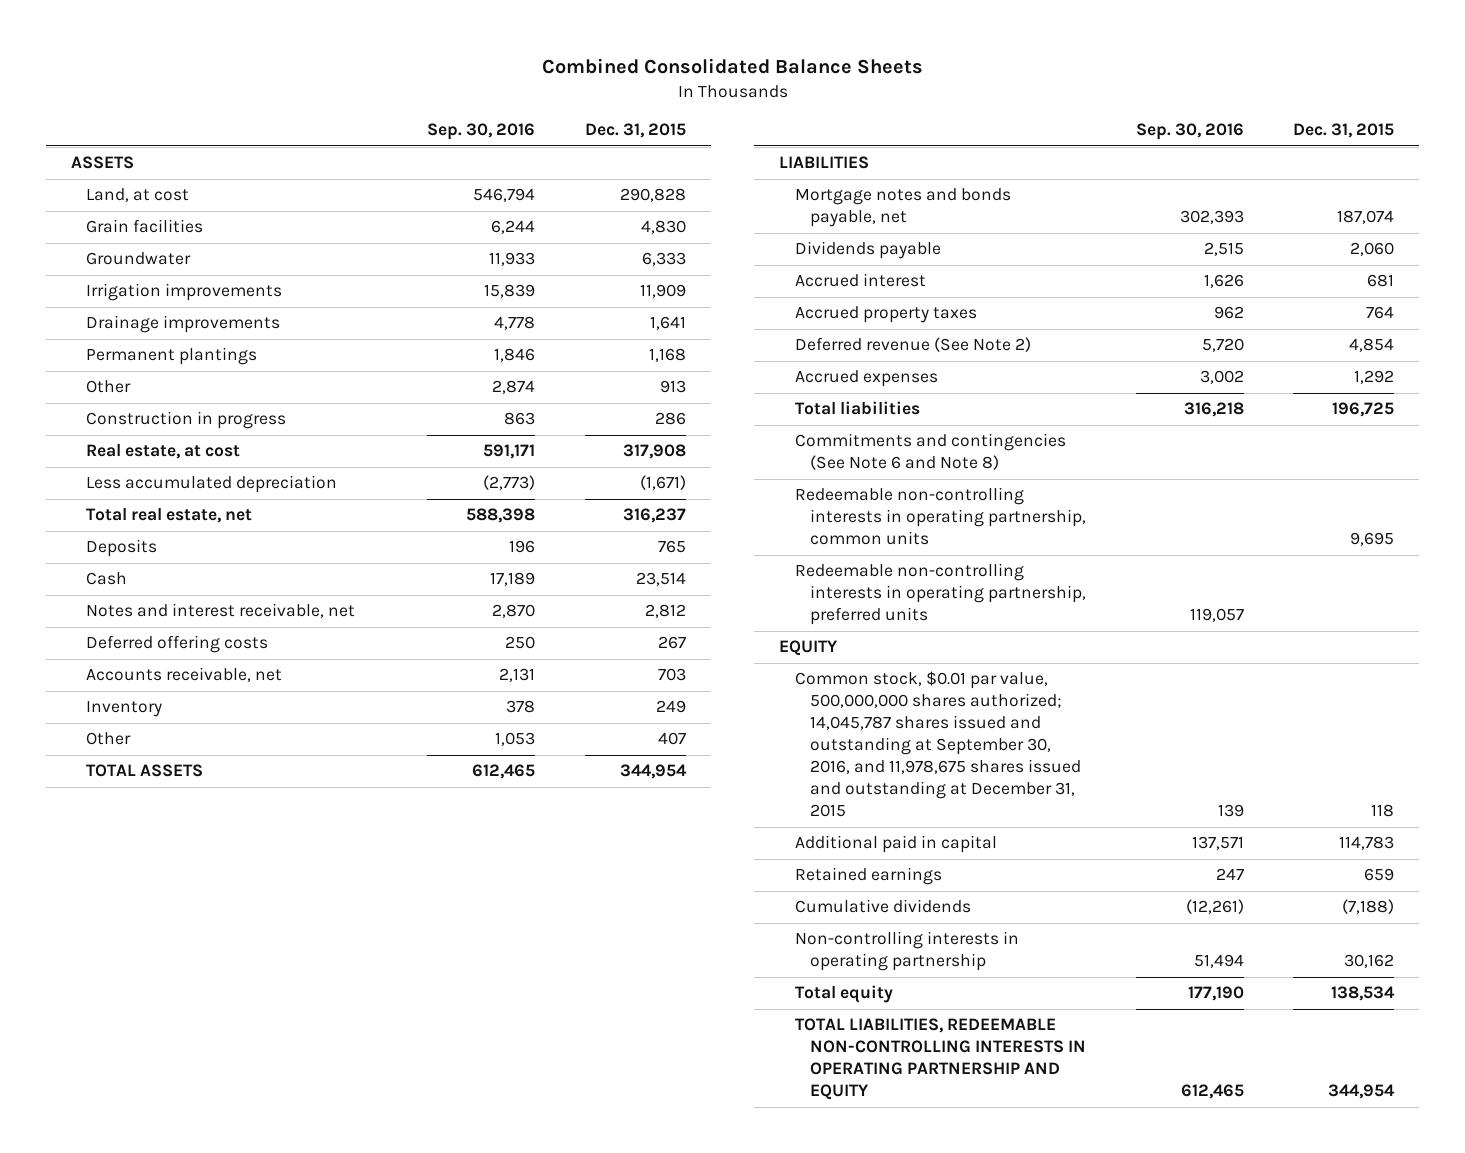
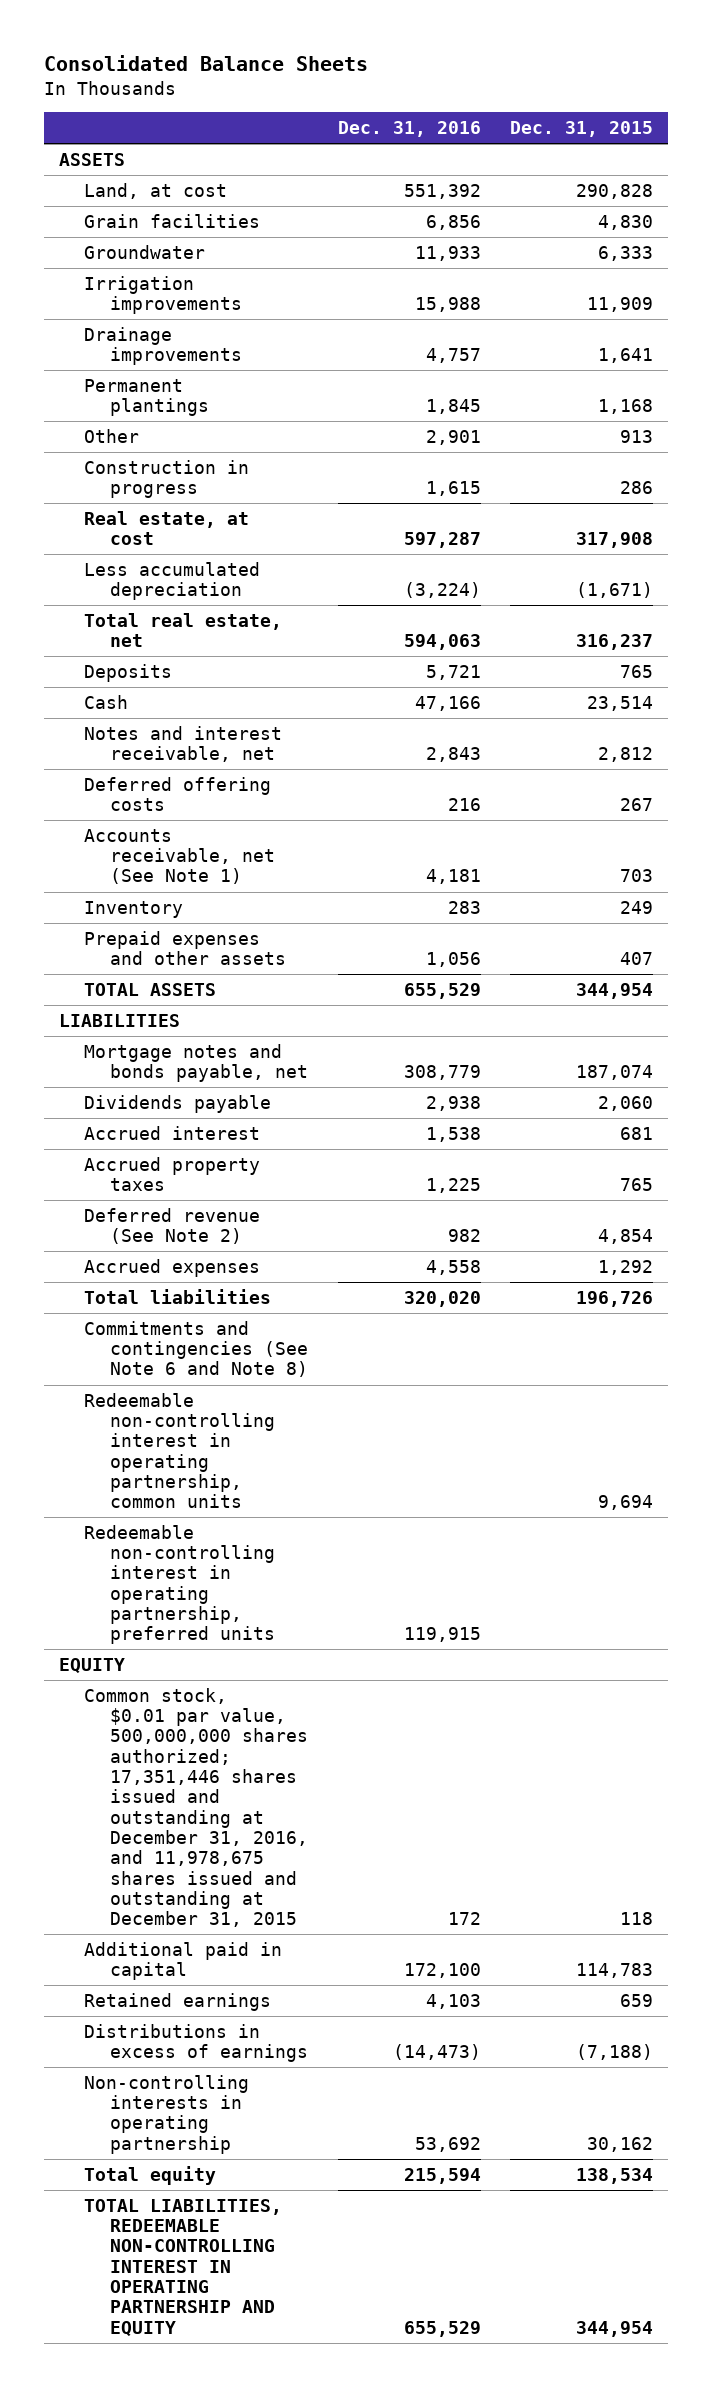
- Combined Consolidated Balance Sheets
+ Consolidated Balance Sheets
- | Sep. 30, 2016 | Dec. 31, 2015
+ | Dec. 31, 2016 | Dec. 31, 2015
- Accounts receivable, net | 2,131 | 703
+ Accounts receivable, net (See Note 1) | 4,181 | 703
- Other | 1,053 | 407
+ Prepaid expenses and other assets | 1,056 | 407
- Accrued property taxes | 962 | 764
+ Accrued property taxes | 1,225 | 765
- Total liabilities | 316,218 | 196,725
+ Total liabilities | 320,020 | 196,726
- Redeemable non-controlling interests in operating partnership, common units | | 9,695
- Redeemable non-controlling interests in operating partnership, preferred units | 119,057 |
+ Redeemable non-controlling interest in operating partnership, common units | | 9,694
+ Redeemable non-controlling interest in operating partnership, preferred units | 119,915 |
- Common stock, $0.01 par value, 500,000,000 shares authorized; 14,045,787 shares issued and outstanding at September 30, 2016, and 11,978,675 shares issued and outstanding at December 31, 2015 | 139 | 118
+ Common stock, $0.01 par value, 500,000,000 shares authorized; 17,351,446 shares issued and outstanding at December 31, 2016, and 11,978,675 shares issued and outstanding at December 31, 2015 | 172 | 118
- Cumulative dividends | (12,261) | (7,188)
+ Distributions in excess of earnings | (14,473) | (7,188)
- TOTAL LIABILITIES, REDEEMABLE NON-CONTROLLING INTERESTS IN OPERATING PARTNERSHIP AND EQUITY | 612,465 | 344,954
+ TOTAL LIABILITIES, REDEEMABLE NON-CONTROLLING INTEREST IN OPERATING PARTNERSHIP AND EQUITY | 655,529 | 344,954

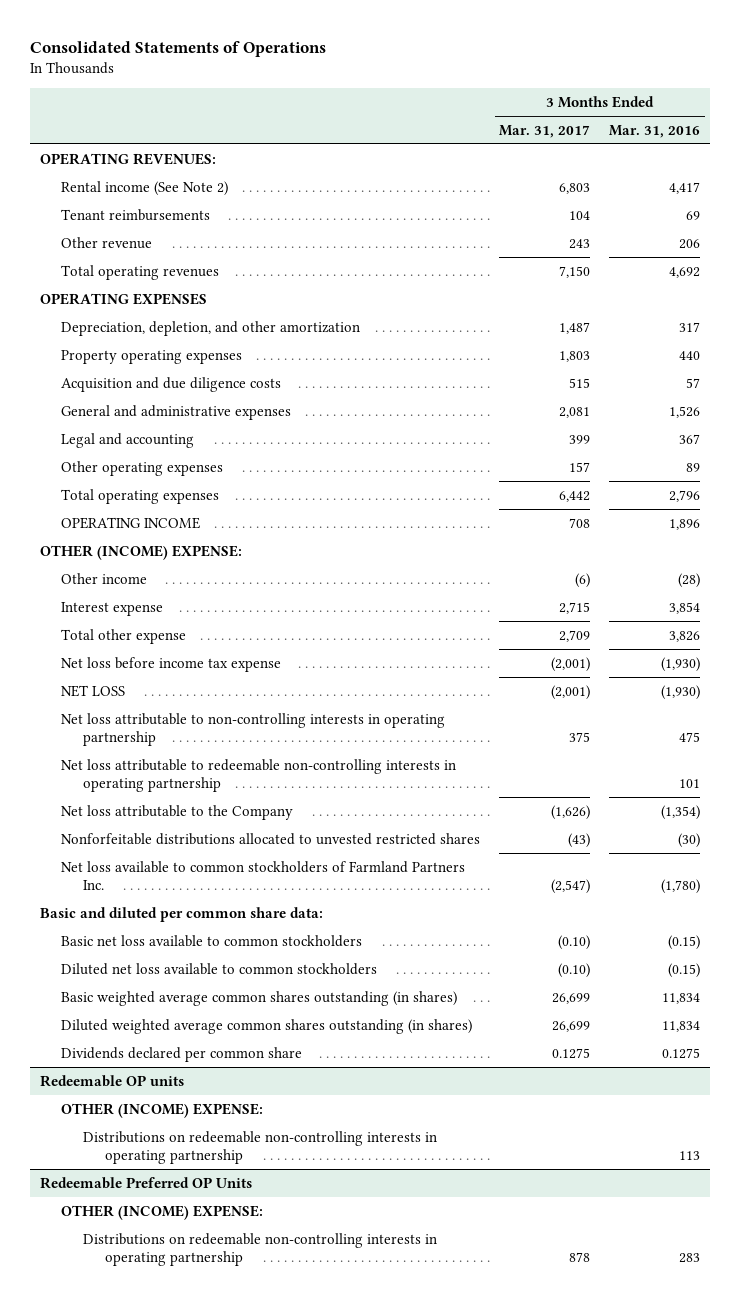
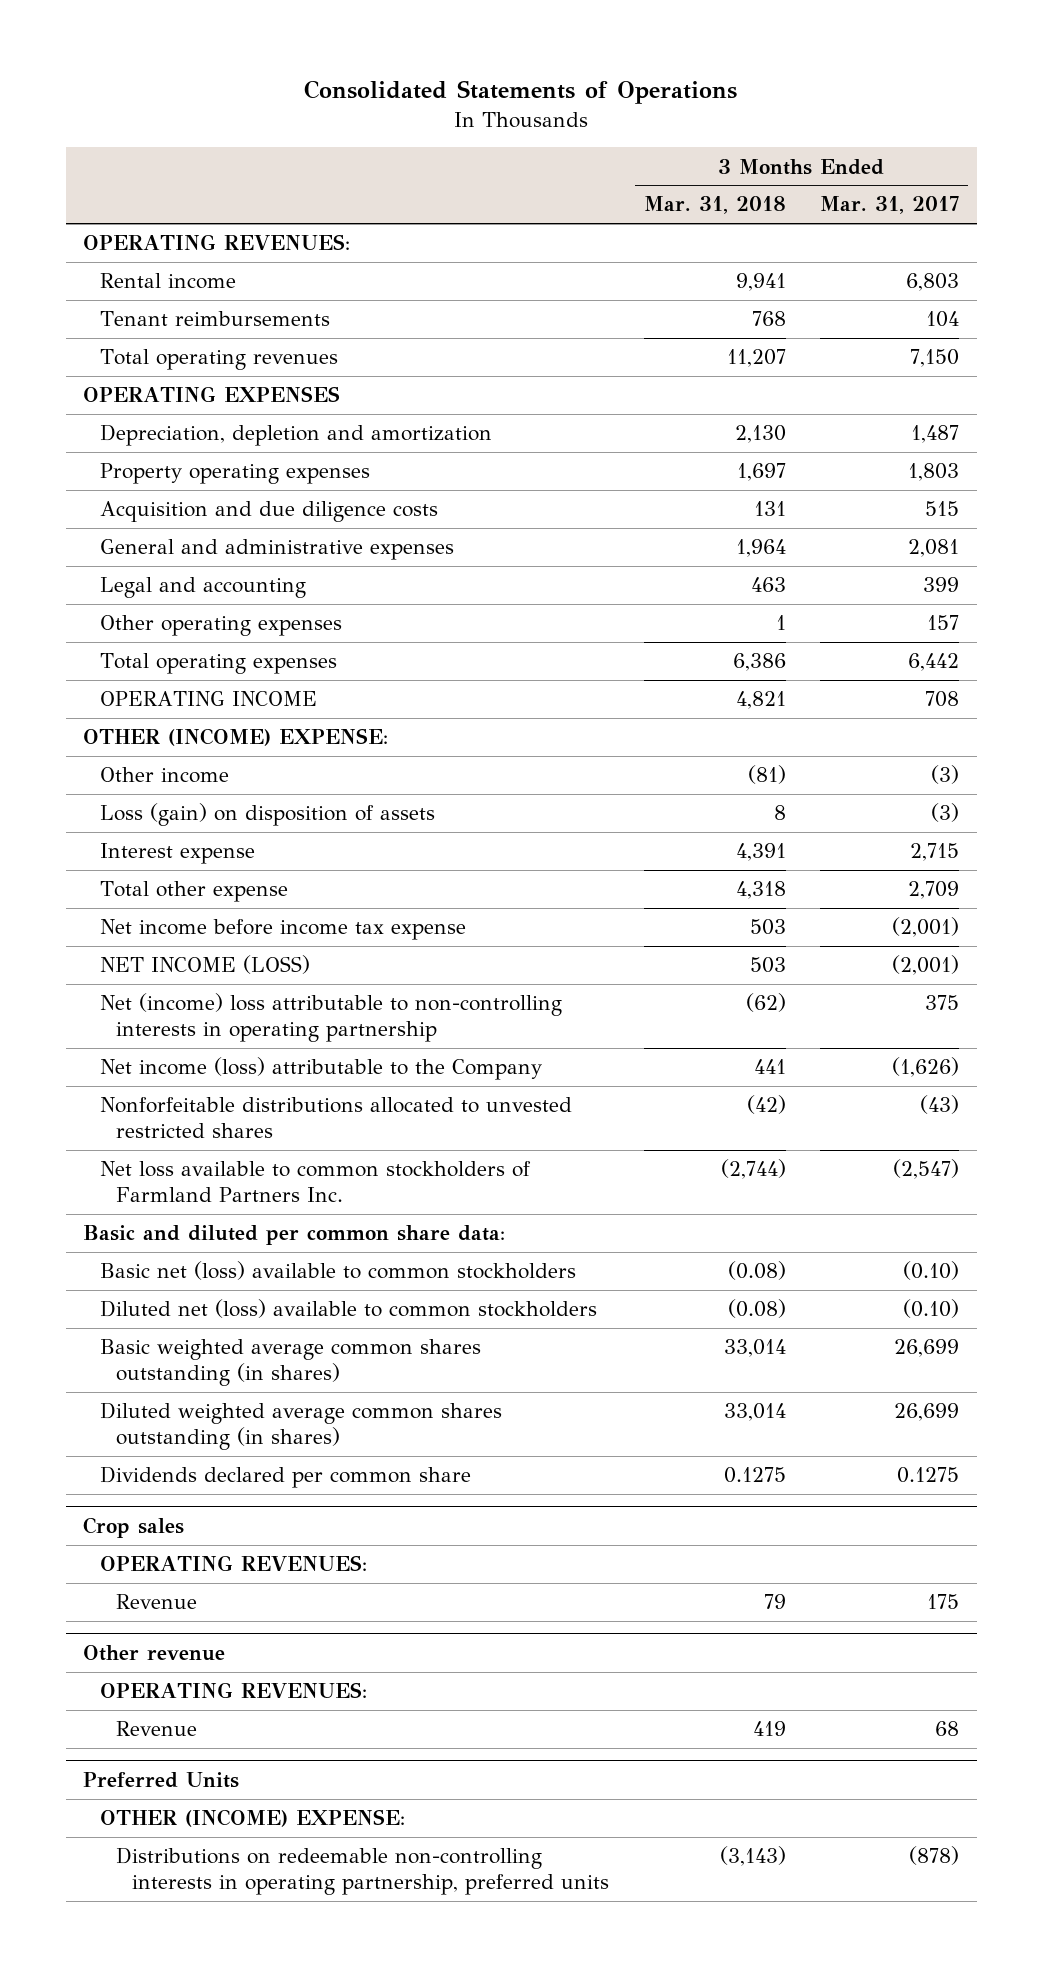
- | 3 Months Ended Mar. 31, 2017 | 3 Months Ended Mar. 31, 2016
+ | 3 Months Ended Mar. 31, 2018 | 3 Months Ended Mar. 31, 2017
- Rental income (See Note 2) | 6,803 | 4,417
+ Rental income | 9,941 | 6,803
- Other revenue | 243 | 206
- Depreciation, depletion, and other amortization | 1,487 | 317
+ Depreciation, depletion and amortization | 2,130 | 1,487
- Other income | (6) | (28)
+ Other income | (81) | (3)
+ Loss (gain) on disposition of assets | 8 | (3)
- Net loss before income tax expense | (2,001) | (1,930)
- NET LOSS | (2,001) | (1,930)
- Net loss attributable to non-controlling interests in operating partnership | 375 | 475
- Net loss attributable to redeemable non-controlling interests in operating partnership | | 101
- Net loss attributable to the Company | (1,626) | (1,354)
+ Net income before income tax expense | 503 | (2,001)
+ NET INCOME (LOSS) | 503 | (2,001)
+ Net (income) loss attributable to non-controlling interests in operating partnership | (62) | 375
+ Net income (loss) attributable to the Company | 441 | (1,626)
- Basic net loss available to common stockholders | (0.10) | (0.15)
- Diluted net loss available to common stockholders | (0.10) | (0.15)
+ Basic net (loss) available to common stockholders | (0.08) | (0.10)
+ Diluted net (loss) available to common stockholders | (0.08) | (0.10)
- Redeemable OP units
- OTHER (INCOME) EXPENSE:
- Distributions on redeemable non-controlling interests in operating partnership | | 113
- Redeemable Preferred OP Units
+ Crop sales
+ OPERATING REVENUES:
+ Revenue | 79 | 175
+ Other revenue
+ OPERATING REVENUES:
+ Revenue | 419 | 68
+ Preferred Units
- Distributions on redeemable non-controlling interests in operating partnership | 878 | 283
+ Distributions on redeemable non-controlling interests in operating partnership, preferred units | (3,143) | (878)

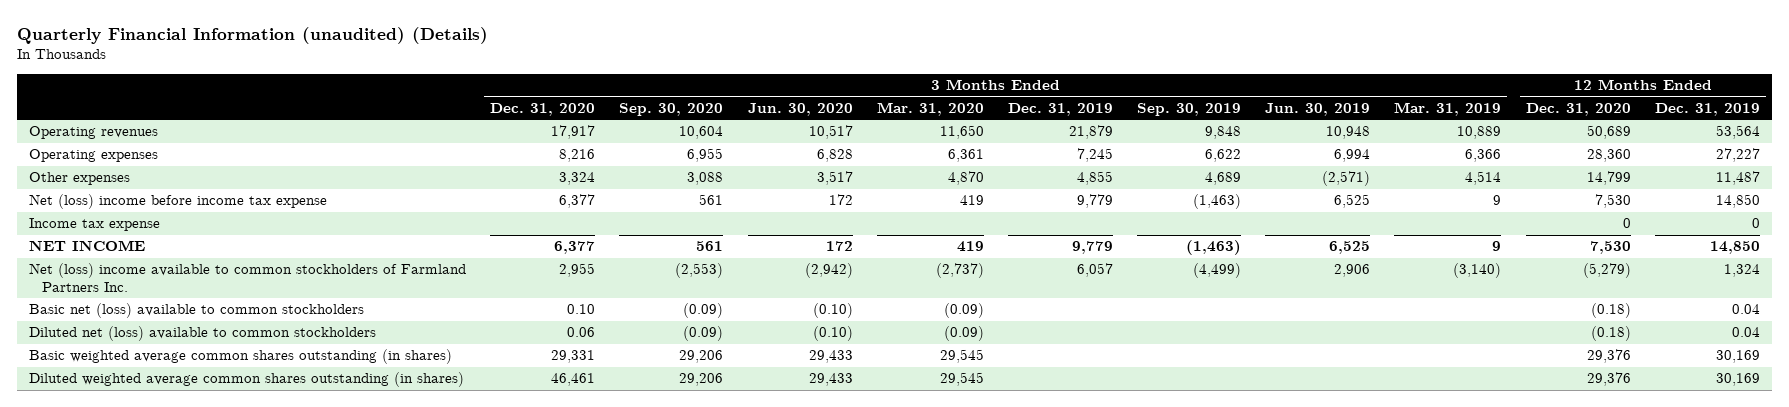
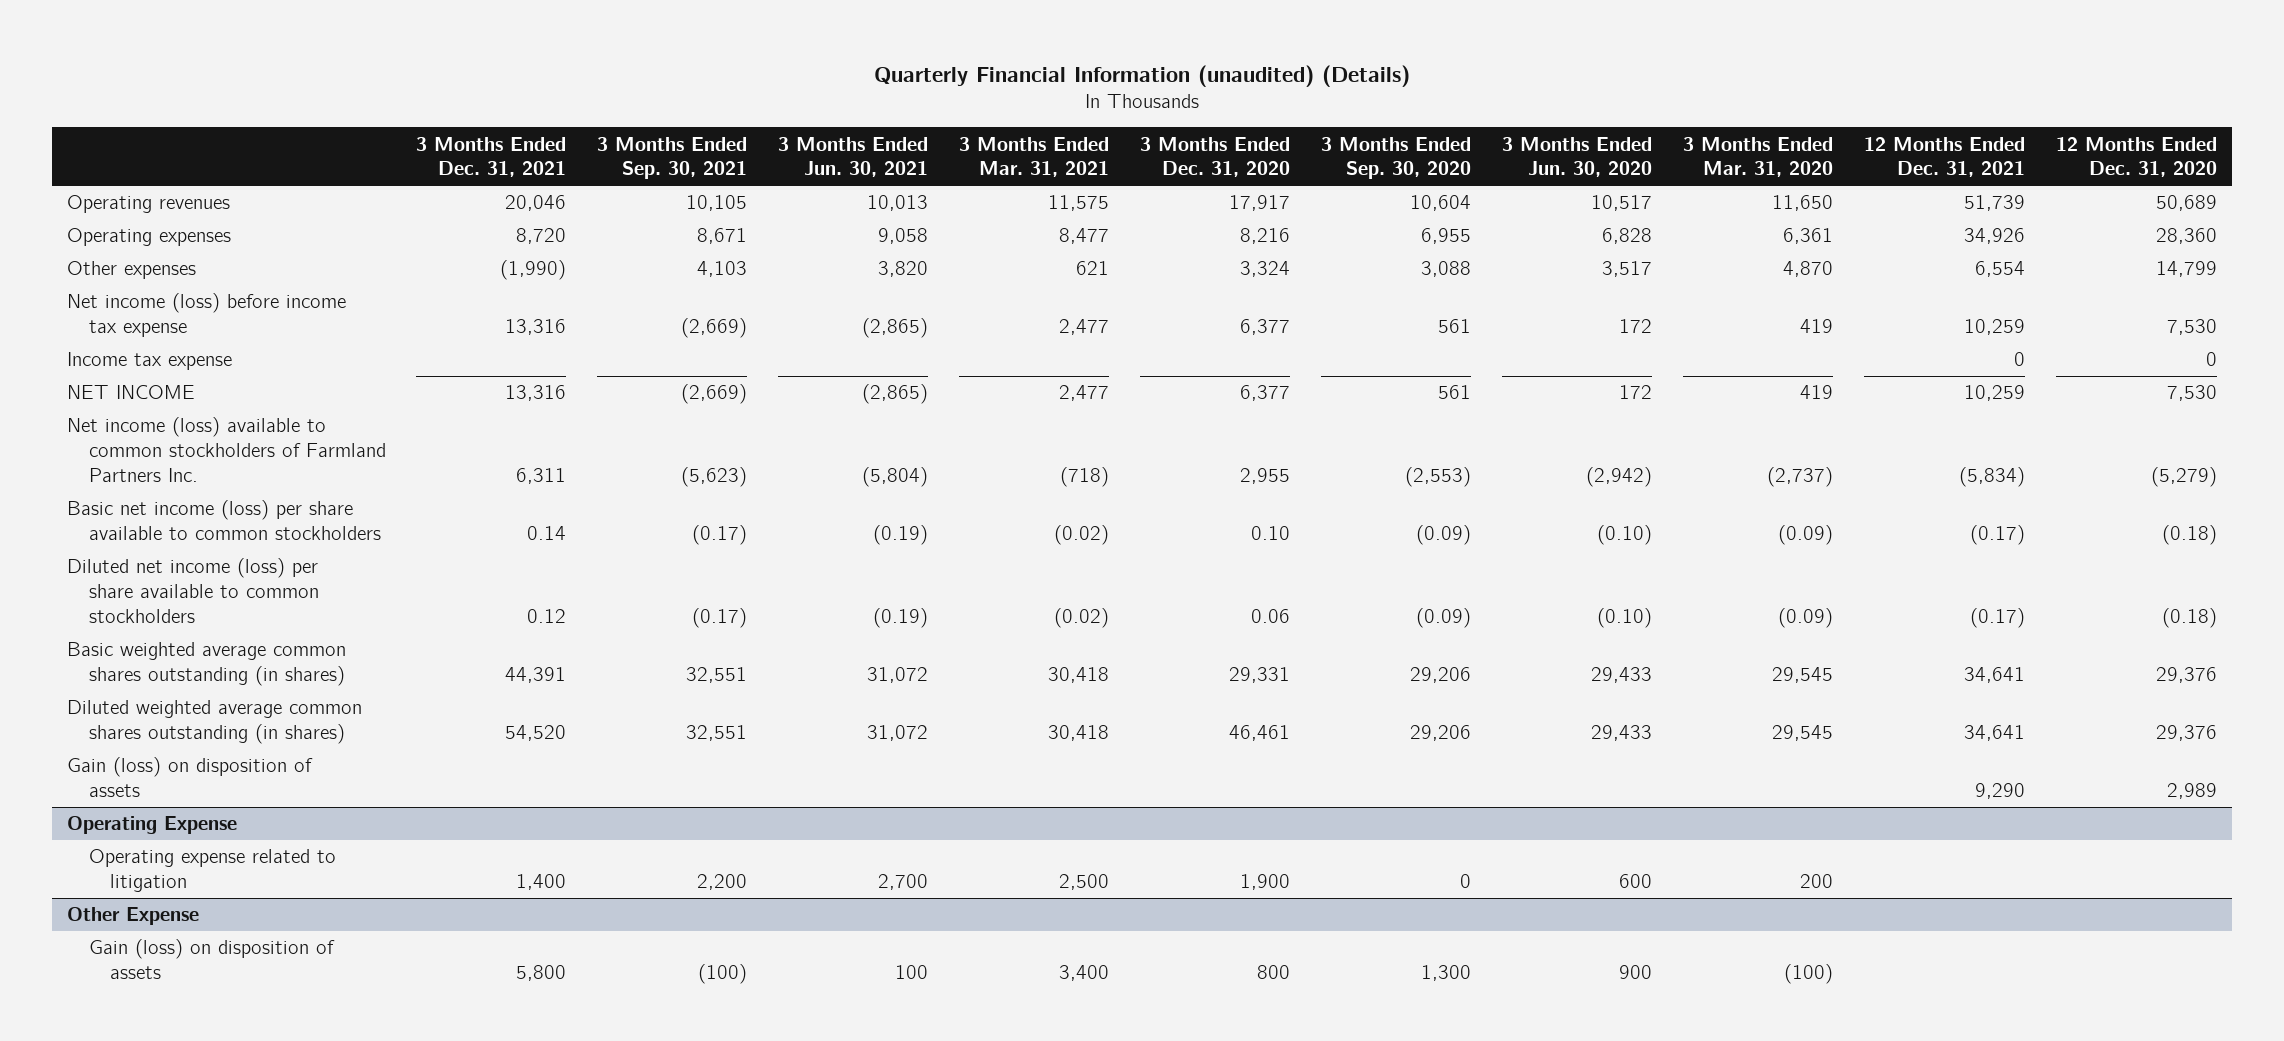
- | 3 Months Ended Dec. 31, 2020 | 3 Months Ended Sep. 30, 2020 | 3 Months Ended Jun. 30, 2020 | 3 Months Ended Mar. 31, 2020 | 3 Months Ended Dec. 31, 2019 | 3 Months Ended Sep. 30, 2019 | 3 Months Ended Jun. 30, 2019 | 3 Months Ended Mar. 31, 2019 | 12 Months Ended Dec. 31, 2020 | 12 Months Ended Dec. 31, 2019
+ | 3 Months Ended Dec. 31, 2021 | 3 Months Ended Sep. 30, 2021 | 3 Months Ended Jun. 30, 2021 | 3 Months Ended Mar. 31, 2021 | 3 Months Ended Dec. 31, 2020 | 3 Months Ended Sep. 30, 2020 | 3 Months Ended Jun. 30, 2020 | 3 Months Ended Mar. 31, 2020 | 12 Months Ended Dec. 31, 2021 | 12 Months Ended Dec. 31, 2020
- Net (loss) income before income tax expense | 6,377 | 561 | 172 | 419 | 9,779 | (1,463) | 6,525 | 9 | 7,530 | 14,850
+ Net income (loss) before income tax expense | 13,316 | (2,669) | (2,865) | 2,477 | 6,377 | 561 | 172 | 419 | 10,259 | 7,530
- Net (loss) income available to common stockholders of Farmland Partners Inc. | 2,955 | (2,553) | (2,942) | (2,737) | 6,057 | (4,499) | 2,906 | (3,140) | (5,279) | 1,324
- Basic net (loss) available to common stockholders | 0.10 | (0.09) | (0.10) | (0.09) | | | | | (0.18) | 0.04
- Diluted net (loss) available to common stockholders | 0.06 | (0.09) | (0.10) | (0.09) | | | | | (0.18) | 0.04
+ Net income (loss) available to common stockholders of Farmland Partners Inc. | 6,311 | (5,623) | (5,804) | (718) | 2,955 | (2,553) | (2,942) | (2,737) | (5,834) | (5,279)
+ Basic net income (loss) per share available to common stockholders | 0.14 | (0.17) | (0.19) | (0.02) | 0.10 | (0.09) | (0.10) | (0.09) | (0.17) | (0.18)
+ Diluted net income (loss) per share available to common stockholders | 0.12 | (0.17) | (0.19) | (0.02) | 0.06 | (0.09) | (0.10) | (0.09) | (0.17) | (0.18)
+ Gain (loss) on disposition of assets | | | | | | | | | 9,290 | 2,989
+ Operating Expense
+ Operating expense related to litigation | 1,400 | 2,200 | 2,700 | 2,500 | 1,900 | 0 | 600 | 200 | |
+ Other Expense
+ Gain (loss) on disposition of assets | 5,800 | (100) | 100 | 3,400 | 800 | 1,300 | 900 | (100) | |

